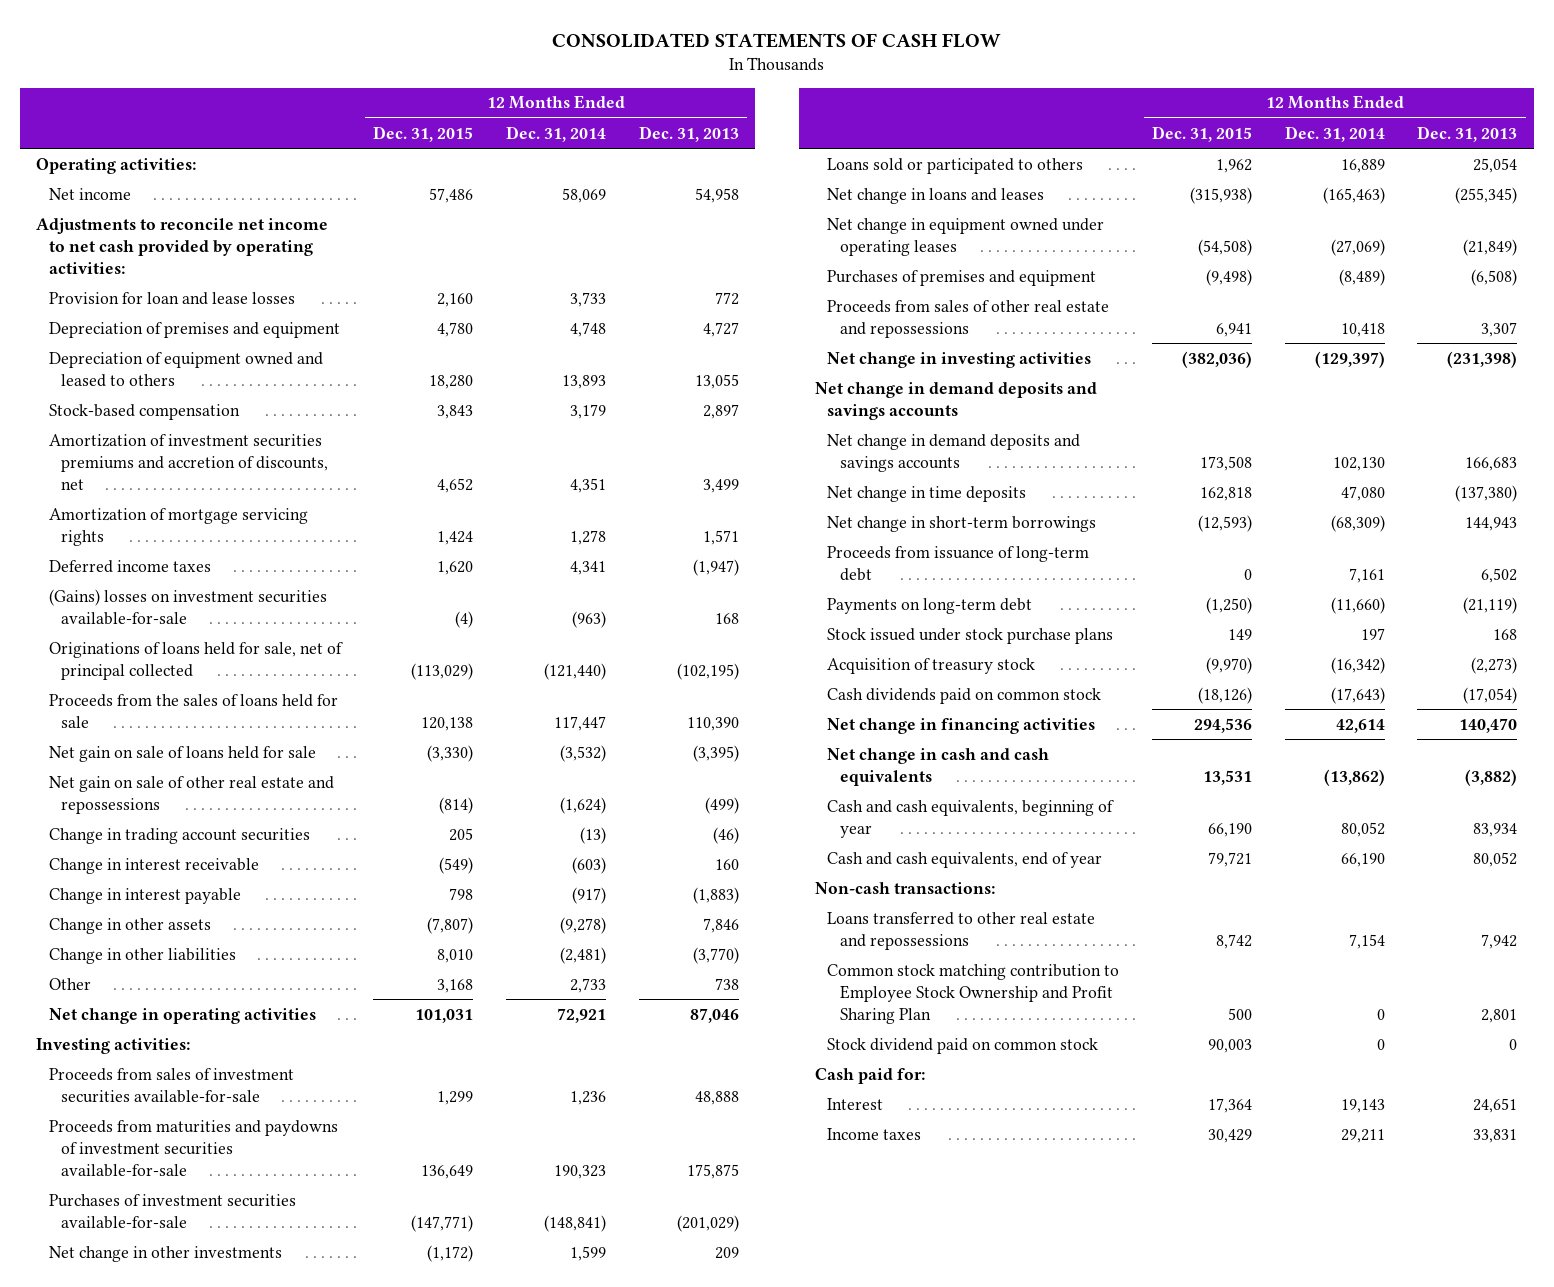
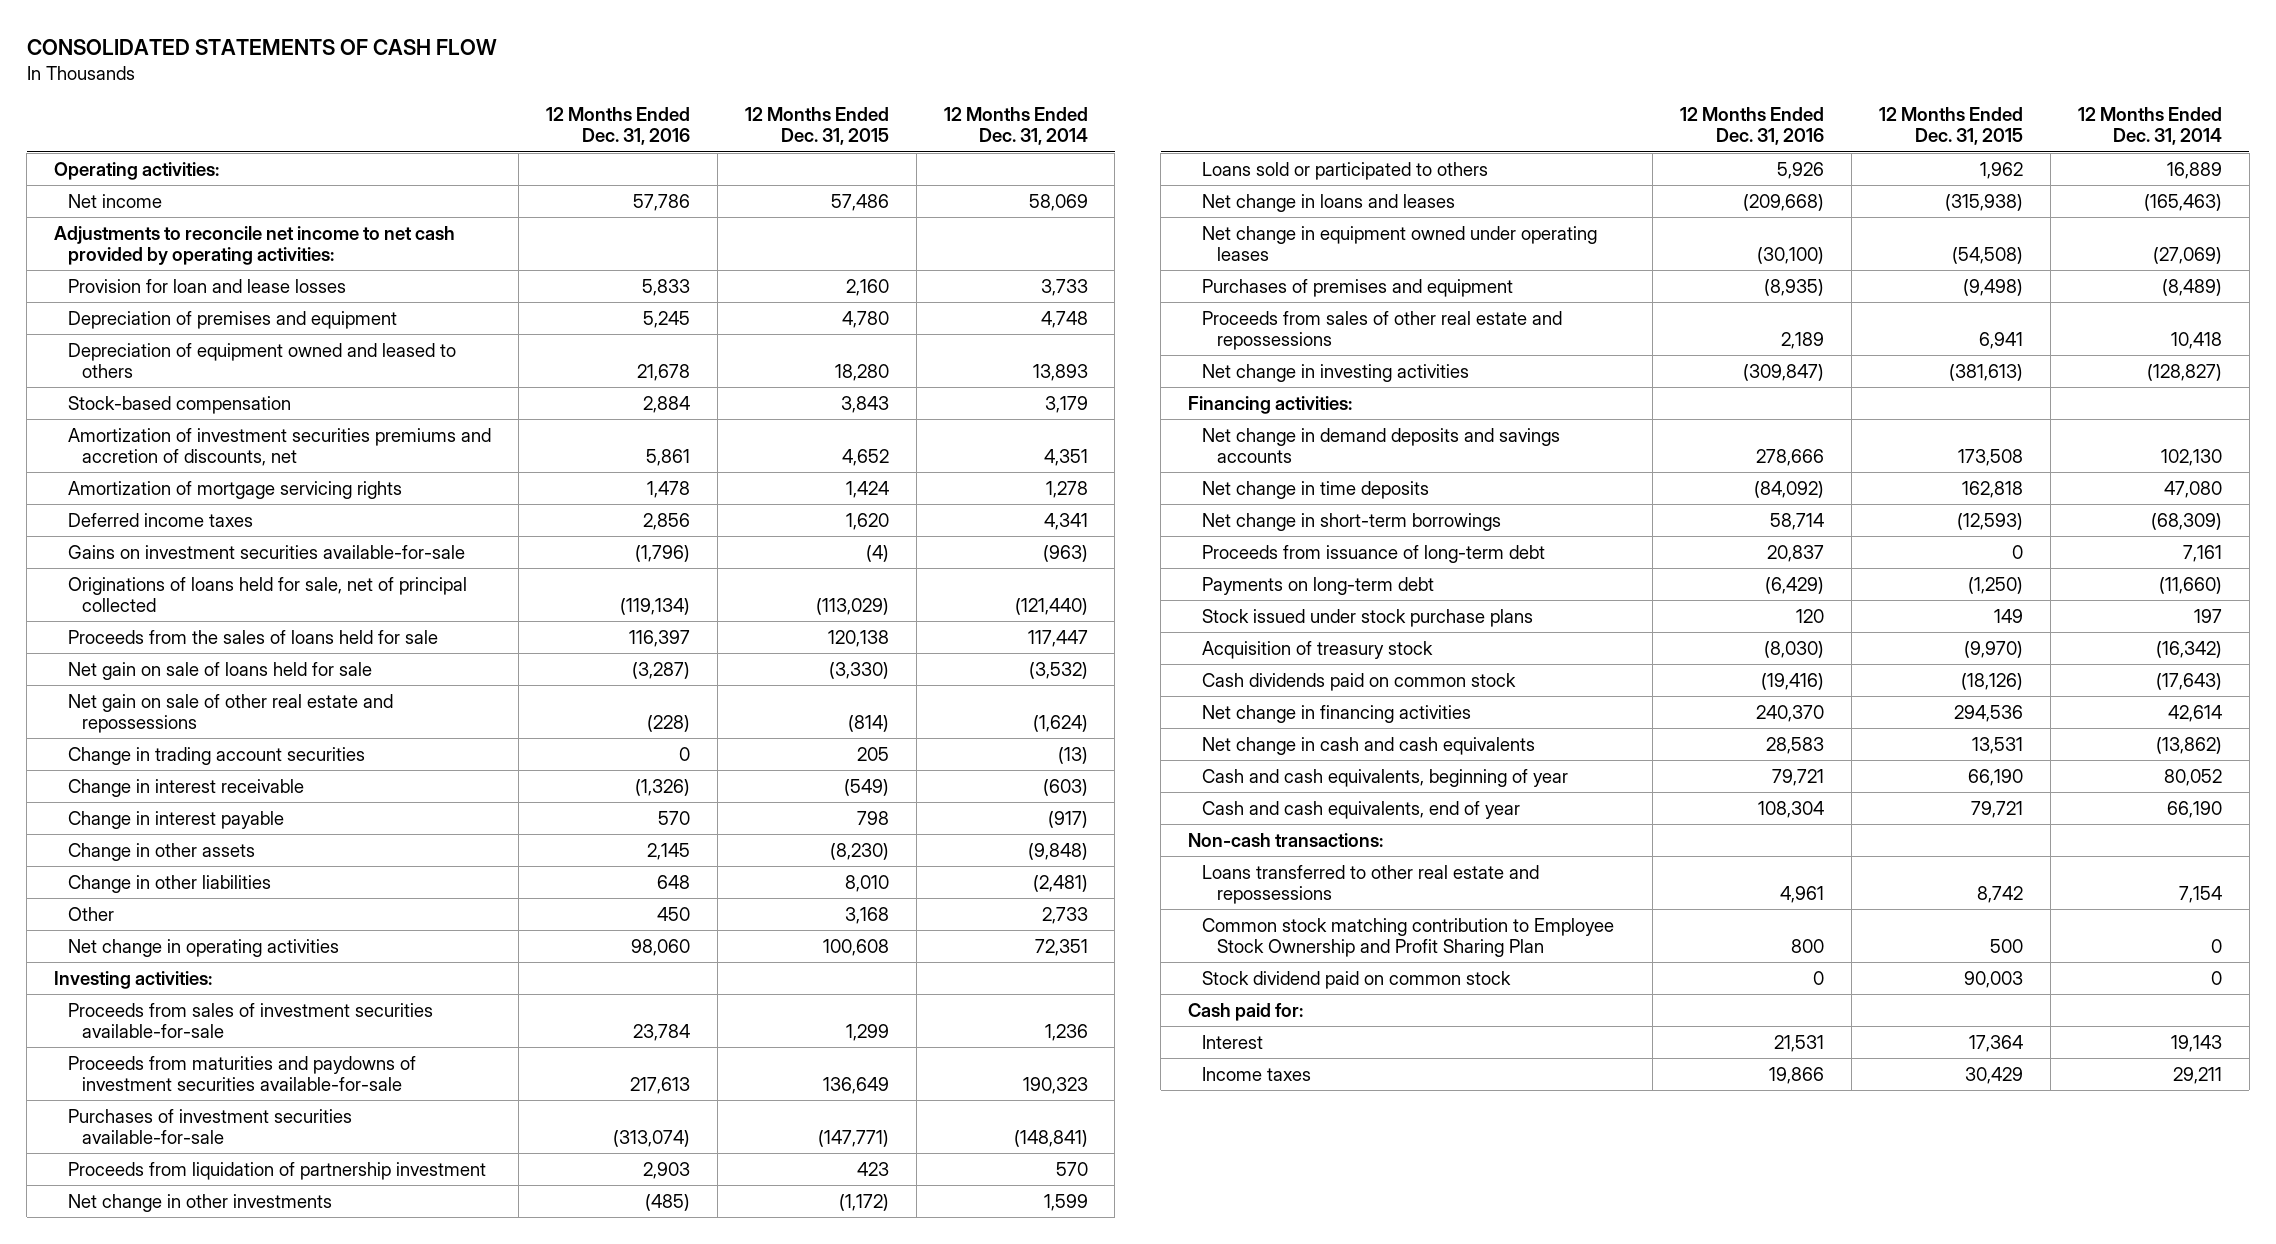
- | 12 Months Ended Dec. 31, 2015 | 12 Months Ended Dec. 31, 2014 | 12 Months Ended Dec. 31, 2013
+ | 12 Months Ended Dec. 31, 2016 | 12 Months Ended Dec. 31, 2015 | 12 Months Ended Dec. 31, 2014
- (Gains) losses on investment securities available-for-sale | (4) | (963) | 168
+ Gains on investment securities available-for-sale | (1,796) | (4) | (963)
- Change in other assets | (7,807) | (9,278) | 7,846
+ Change in other assets | 2,145 | (8,230) | (9,848)
- Net change in operating activities | 101,031 | 72,921 | 87,046
+ Net change in operating activities | 98,060 | 100,608 | 72,351
+ Proceeds from liquidation of partnership investment | 2,903 | 423 | 570
- Net change in investing activities | (382,036) | (129,397) | (231,398)
- Net change in demand deposits and savings accounts
+ Net change in investing activities | (309,847) | (381,613) | (128,827)
+ Financing activities:

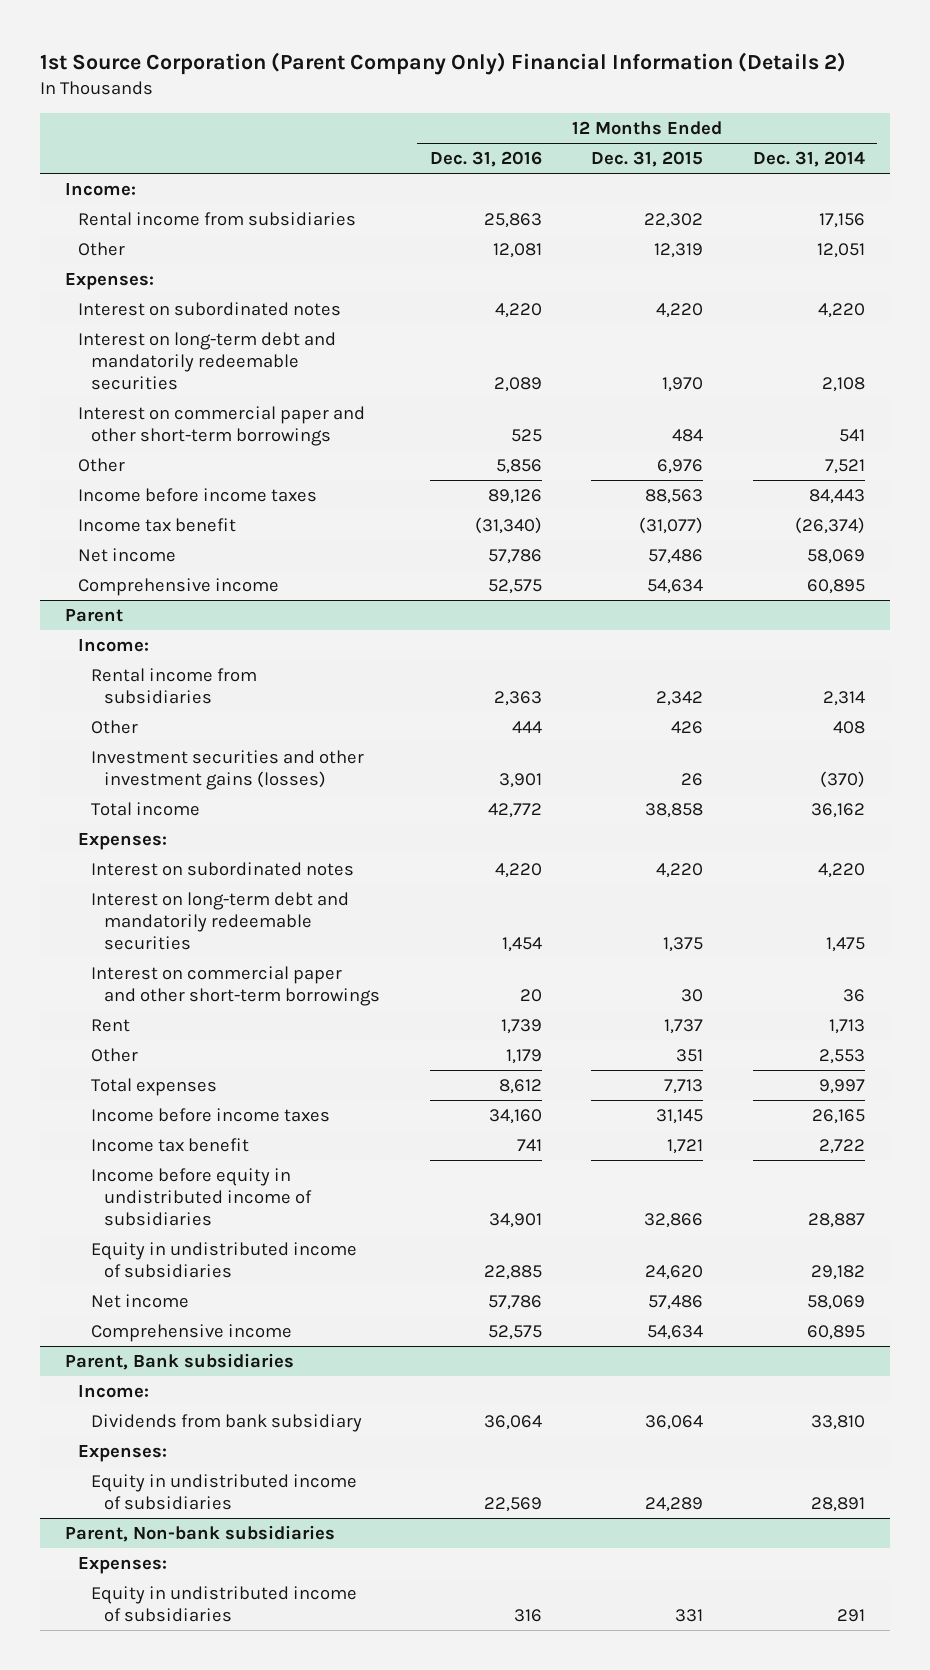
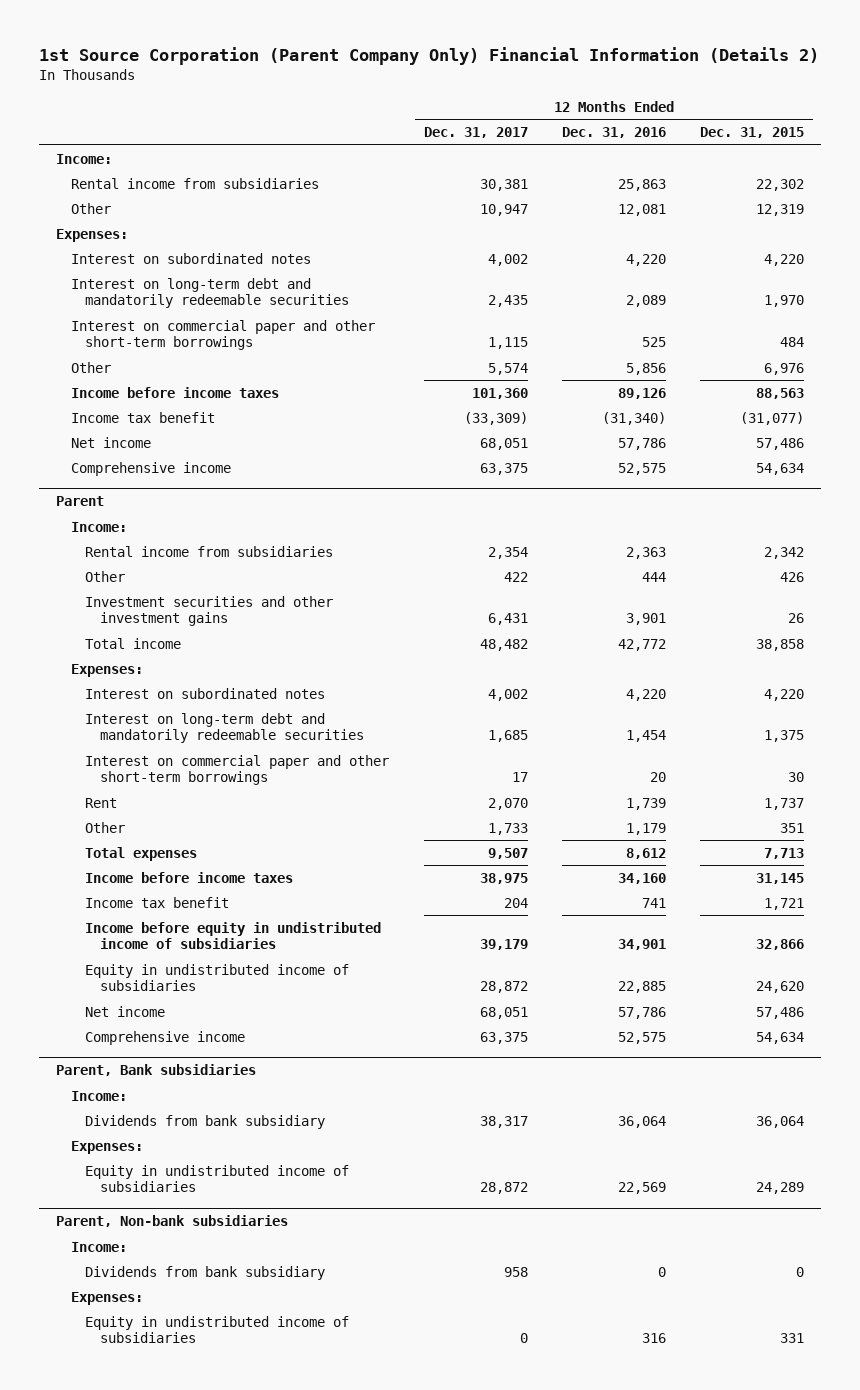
- | 12 Months Ended Dec. 31, 2016 | 12 Months Ended Dec. 31, 2015 | 12 Months Ended Dec. 31, 2014
+ | 12 Months Ended Dec. 31, 2017 | 12 Months Ended Dec. 31, 2016 | 12 Months Ended Dec. 31, 2015
@ Parent
- Investment securities and other investment gains (losses) | 3,901 | 26 | (370)
+ Investment securities and other investment gains | 6,431 | 3,901 | 26
@ Parent, Non-bank subsidiaries
+ Income:
+ Dividends from bank subsidiary | 958 | 0 | 0

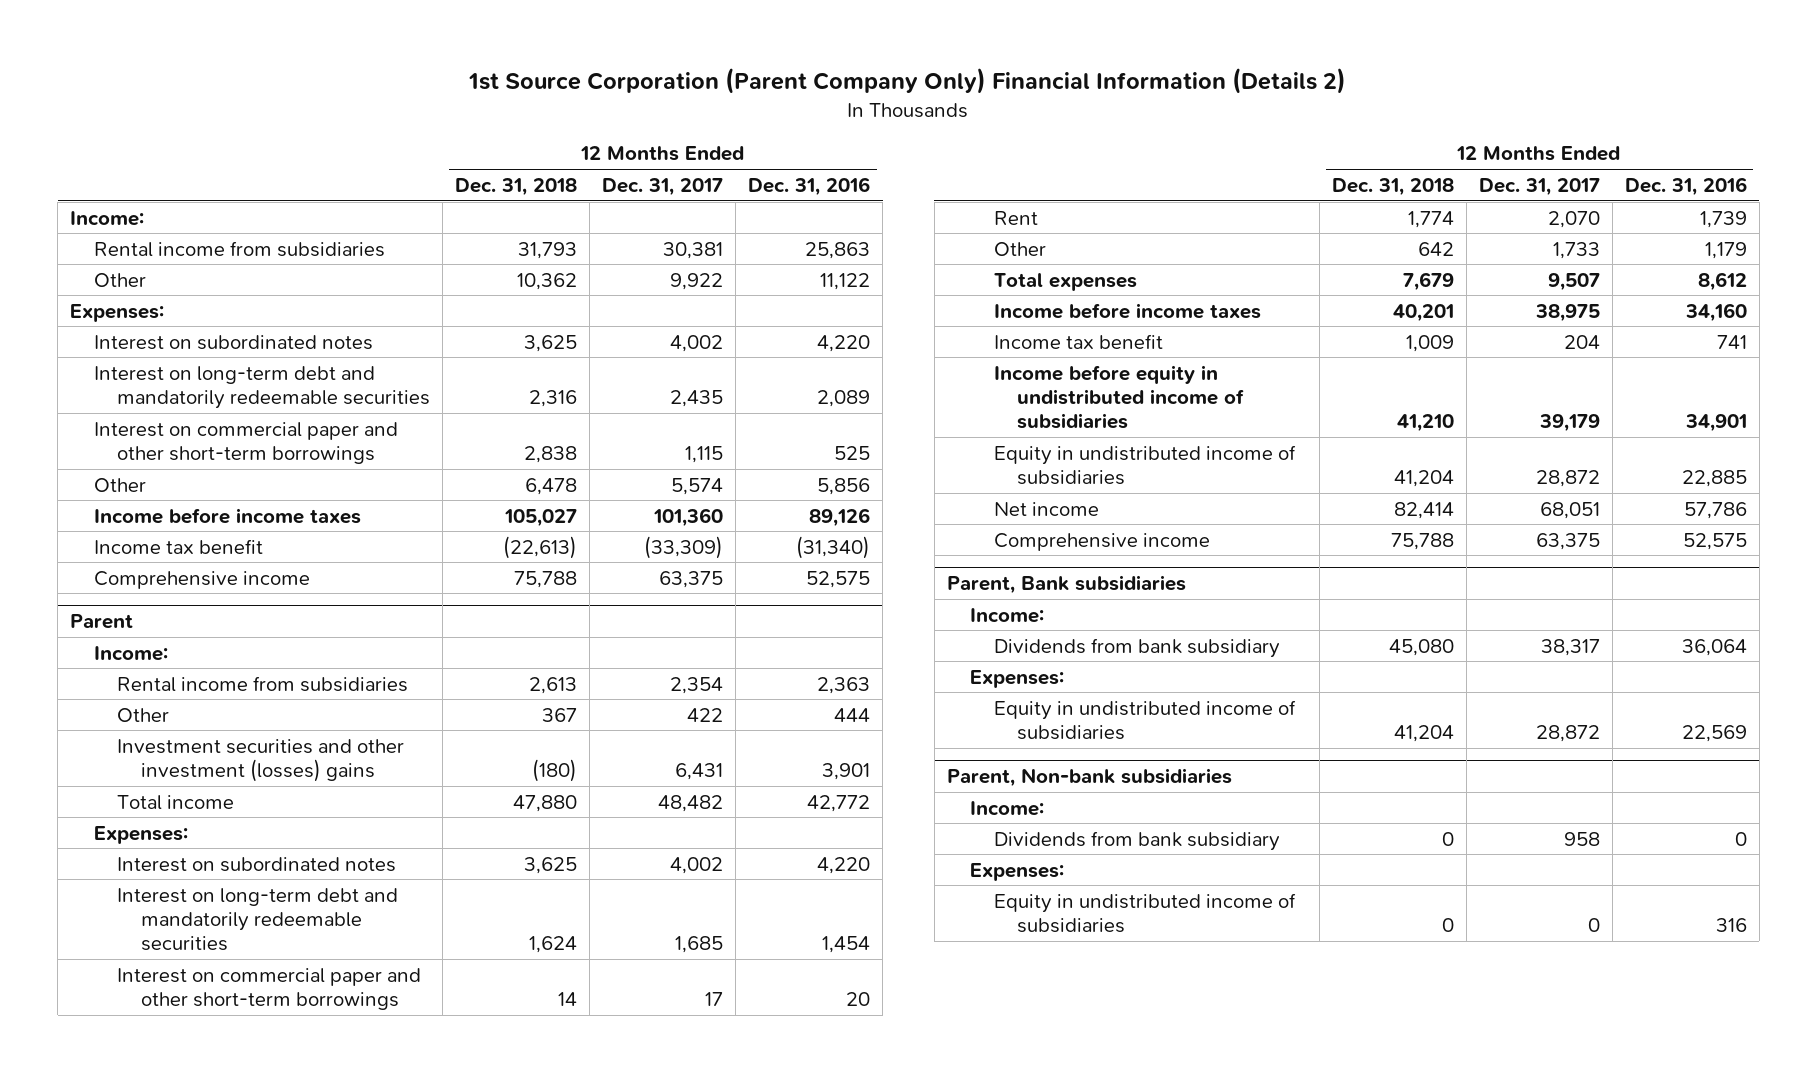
- | 12 Months Ended Dec. 31, 2017 | 12 Months Ended Dec. 31, 2016 | 12 Months Ended Dec. 31, 2015
+ | 12 Months Ended Dec. 31, 2018 | 12 Months Ended Dec. 31, 2017 | 12 Months Ended Dec. 31, 2016
- Other | 10,947 | 12,081 | 12,319
+ Other | 10,362 | 9,922 | 11,122
- Net income | 68,051 | 57,786 | 57,486
@ Parent
- Investment securities and other investment gains | 6,431 | 3,901 | 26
+ Investment securities and other investment (losses) gains | (180) | 6,431 | 3,901

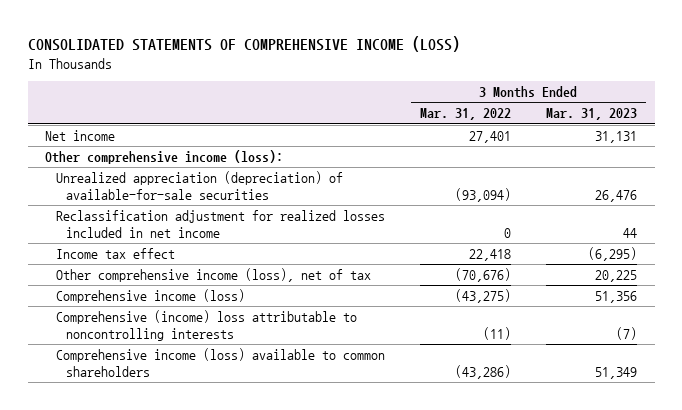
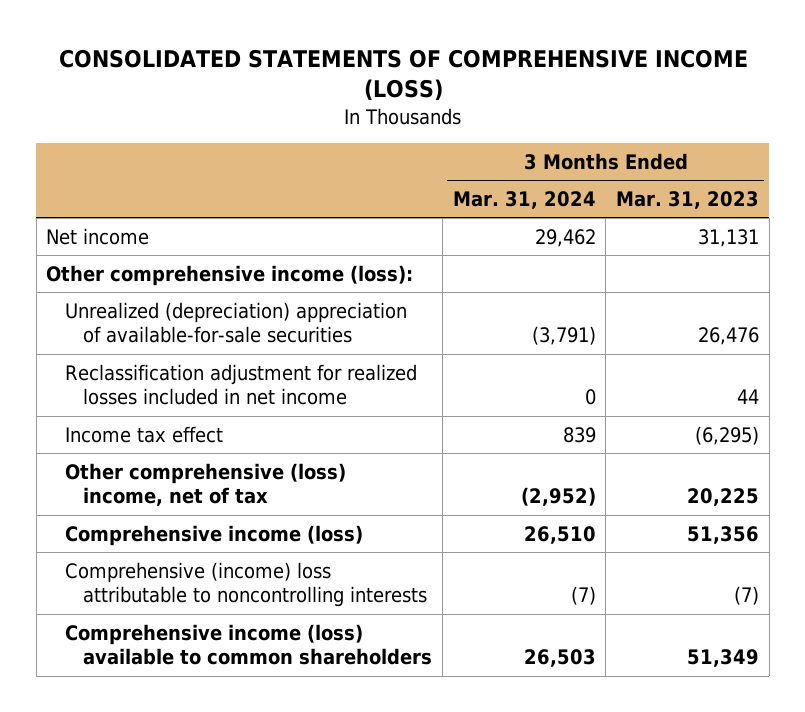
- | 3 Months Ended Mar. 31, 2022 | 3 Months Ended Mar. 31, 2023
+ | 3 Months Ended Mar. 31, 2024 | 3 Months Ended Mar. 31, 2023
- Unrealized appreciation (depreciation) of available-for-sale securities | (93,094) | 26,476
+ Unrealized (depreciation) appreciation of available-for-sale securities | (3,791) | 26,476
- Other comprehensive income (loss), net of tax | (70,676) | 20,225
+ Other comprehensive (loss) income, net of tax | (2,952) | 20,225

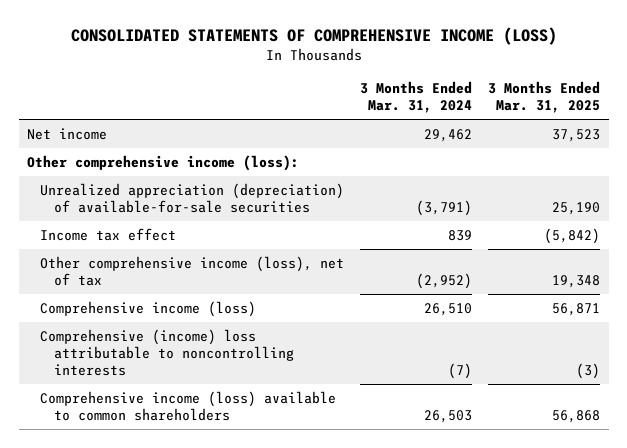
- | 3 Months Ended Mar. 31, 2024 | 3 Months Ended Mar. 31, 2023
+ | 3 Months Ended Mar. 31, 2024 | 3 Months Ended Mar. 31, 2025
- Unrealized (depreciation) appreciation of available-for-sale securities | (3,791) | 26,476
- Reclassification adjustment for realized losses included in net income | 0 | 44
+ Unrealized appreciation (depreciation) of available-for-sale securities | (3,791) | 25,190
- Other comprehensive (loss) income, net of tax | (2,952) | 20,225
+ Other comprehensive income (loss), net of tax | (2,952) | 19,348

